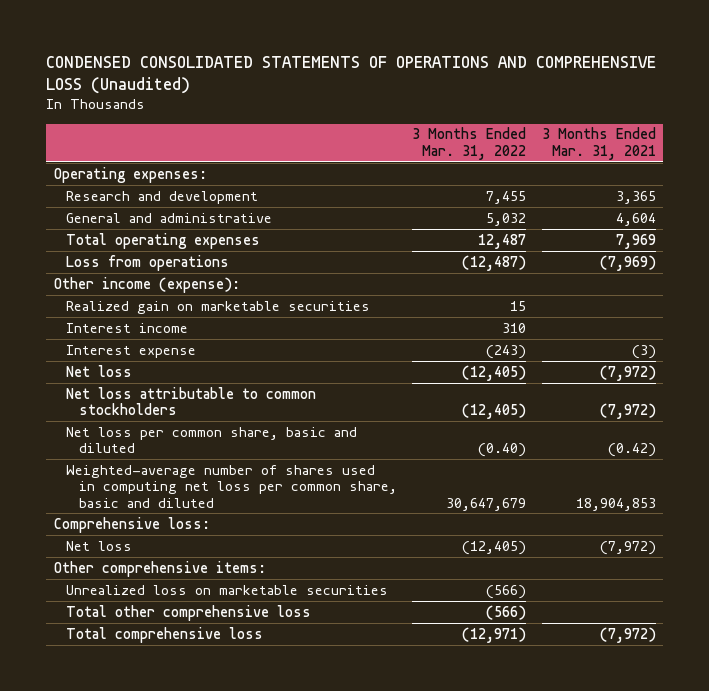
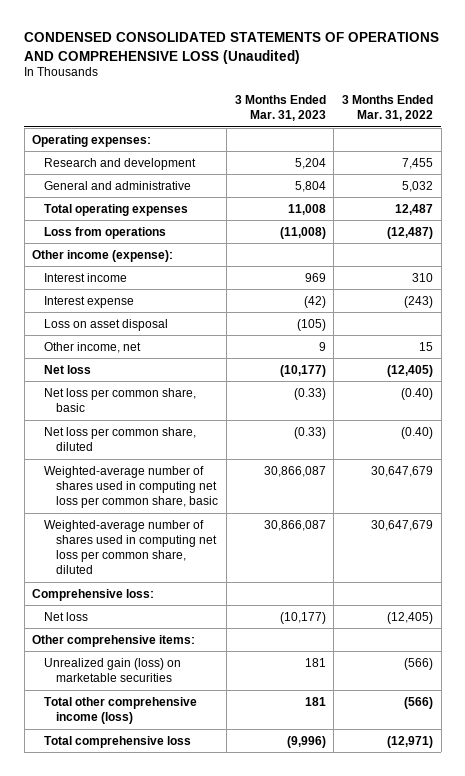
- | 3 Months Ended Mar. 31, 2022 | 3 Months Ended Mar. 31, 2021
+ | 3 Months Ended Mar. 31, 2023 | 3 Months Ended Mar. 31, 2022
- Realized gain on marketable securities | 15 |
+ Loss on asset disposal | (105) |
+ Other income, net | 9 | 15
- Net loss attributable to common stockholders | (12,405) | (7,972)
- Net loss per common share, basic and diluted | (0.40) | (0.42)
- Weighted-average number of shares used in computing net loss per common share, basic and diluted | 30,647,679 | 18,904,853
+ Net loss per common share, basic | (0.33) | (0.40)
+ Net loss per common share, diluted | (0.33) | (0.40)
+ Weighted-average number of shares used in computing net loss per common share, basic | 30,866,087 | 30,647,679
+ Weighted-average number of shares used in computing net loss per common share, diluted | 30,866,087 | 30,647,679
- Unrealized loss on marketable securities | (566) |
- Total other comprehensive loss | (566) |
+ Unrealized gain (loss) on marketable securities | 181 | (566)
+ Total other comprehensive income (loss) | 181 | (566)

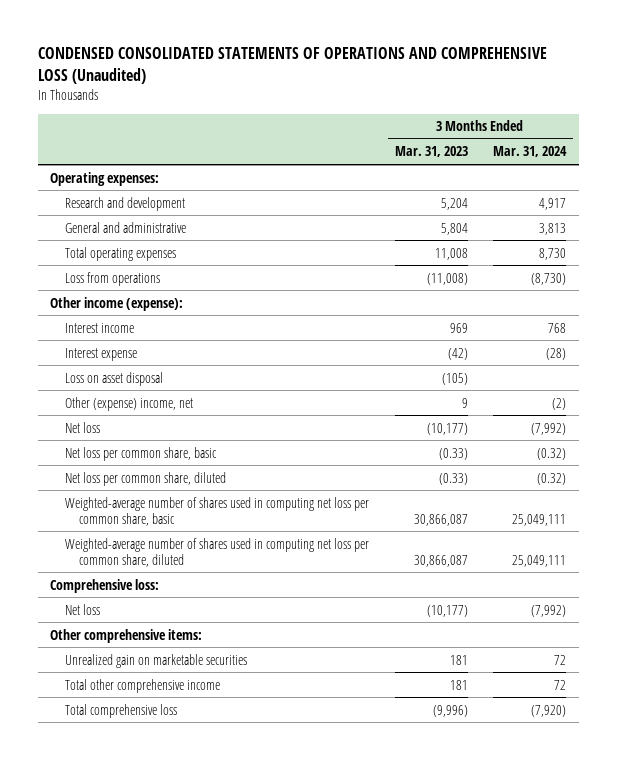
- | 3 Months Ended Mar. 31, 2023 | 3 Months Ended Mar. 31, 2022
+ | 3 Months Ended Mar. 31, 2023 | 3 Months Ended Mar. 31, 2024
- Other income, net | 9 | 15
+ Other (expense) income, net | 9 | (2)
- Unrealized gain (loss) on marketable securities | 181 | (566)
- Total other comprehensive income (loss) | 181 | (566)
+ Unrealized gain on marketable securities | 181 | 72
+ Total other comprehensive income | 181 | 72

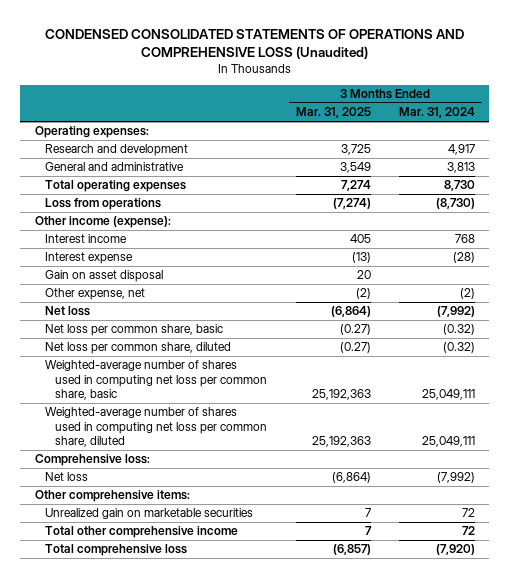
- | 3 Months Ended Mar. 31, 2023 | 3 Months Ended Mar. 31, 2024
+ | 3 Months Ended Mar. 31, 2025 | 3 Months Ended Mar. 31, 2024
- Loss on asset disposal | (105) |
- Other (expense) income, net | 9 | (2)
+ Gain on asset disposal | 20 |
+ Other expense, net | (2) | (2)

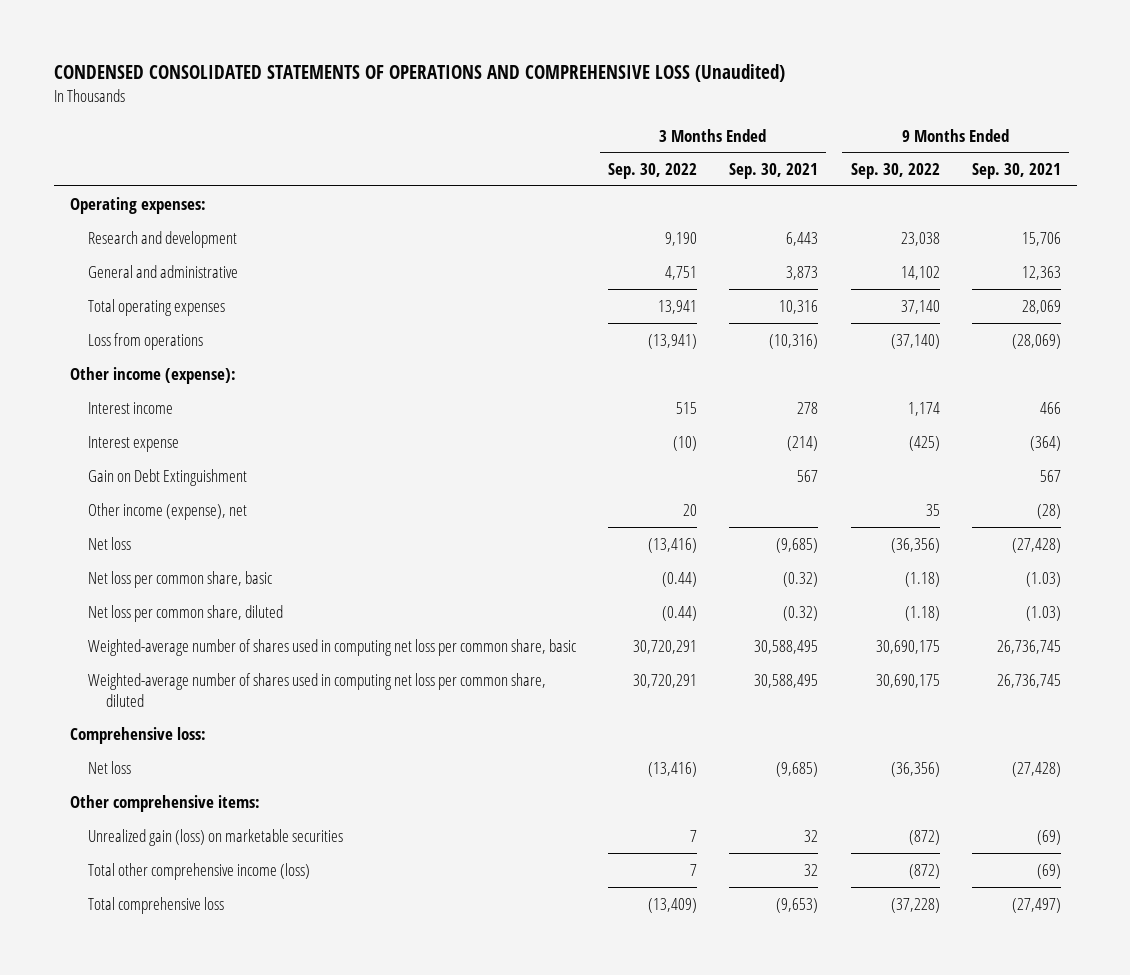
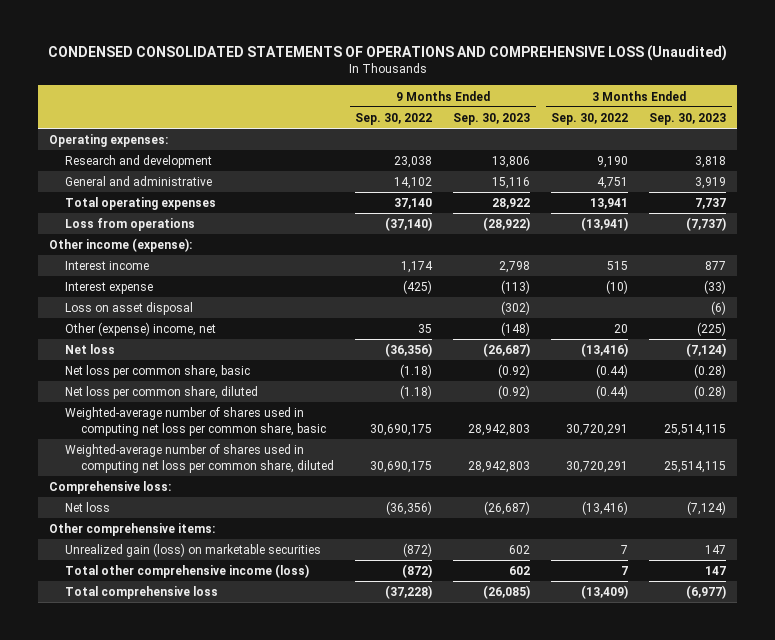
- | 3 Months Ended Sep. 30, 2022 | 3 Months Ended Sep. 30, 2021 | 9 Months Ended Sep. 30, 2022 | 9 Months Ended Sep. 30, 2021
+ | 9 Months Ended Sep. 30, 2022 | 9 Months Ended Sep. 30, 2023 | 3 Months Ended Sep. 30, 2022 | 3 Months Ended Sep. 30, 2023
- Gain on Debt Extinguishment | | 567 | | 567
- Other income (expense), net | 20 | | 35 | (28)
+ Loss on asset disposal | | (302) | | (6)
+ Other (expense) income, net | 35 | (148) | 20 | (225)

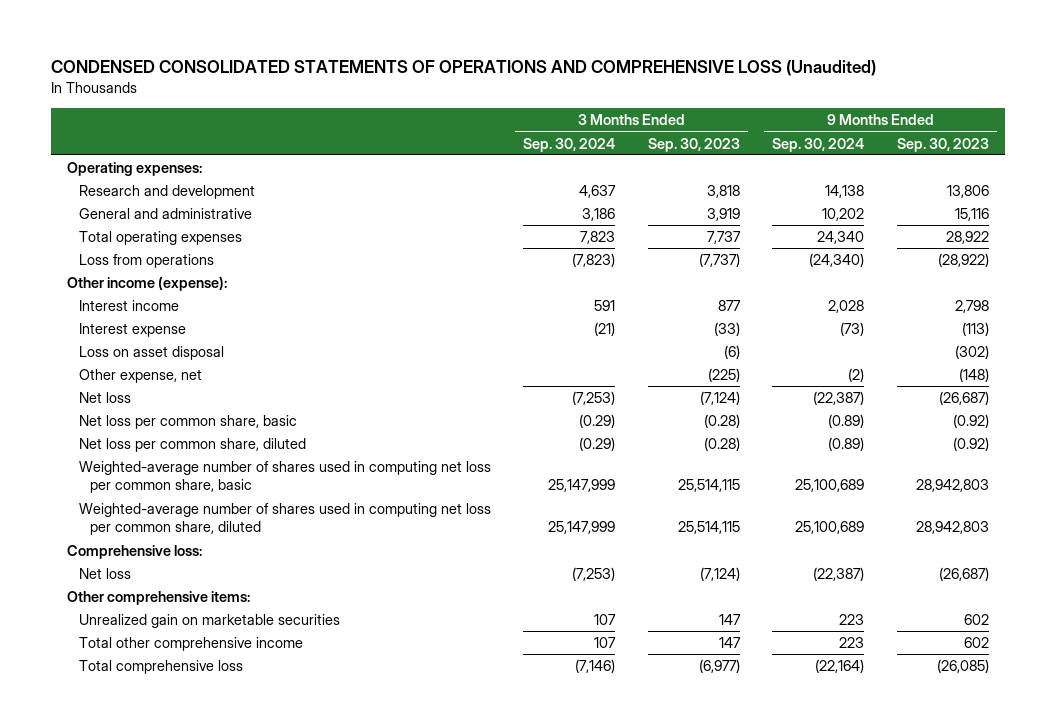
- | 9 Months Ended Sep. 30, 2022 | 9 Months Ended Sep. 30, 2023 | 3 Months Ended Sep. 30, 2022 | 3 Months Ended Sep. 30, 2023
+ | 3 Months Ended Sep. 30, 2024 | 3 Months Ended Sep. 30, 2023 | 9 Months Ended Sep. 30, 2024 | 9 Months Ended Sep. 30, 2023
- Other (expense) income, net | 35 | (148) | 20 | (225)
+ Other expense, net | | (225) | (2) | (148)
- Unrealized gain (loss) on marketable securities | (872) | 602 | 7 | 147
- Total other comprehensive income (loss) | (872) | 602 | 7 | 147
+ Unrealized gain on marketable securities | 107 | 147 | 223 | 602
+ Total other comprehensive income | 107 | 147 | 223 | 602

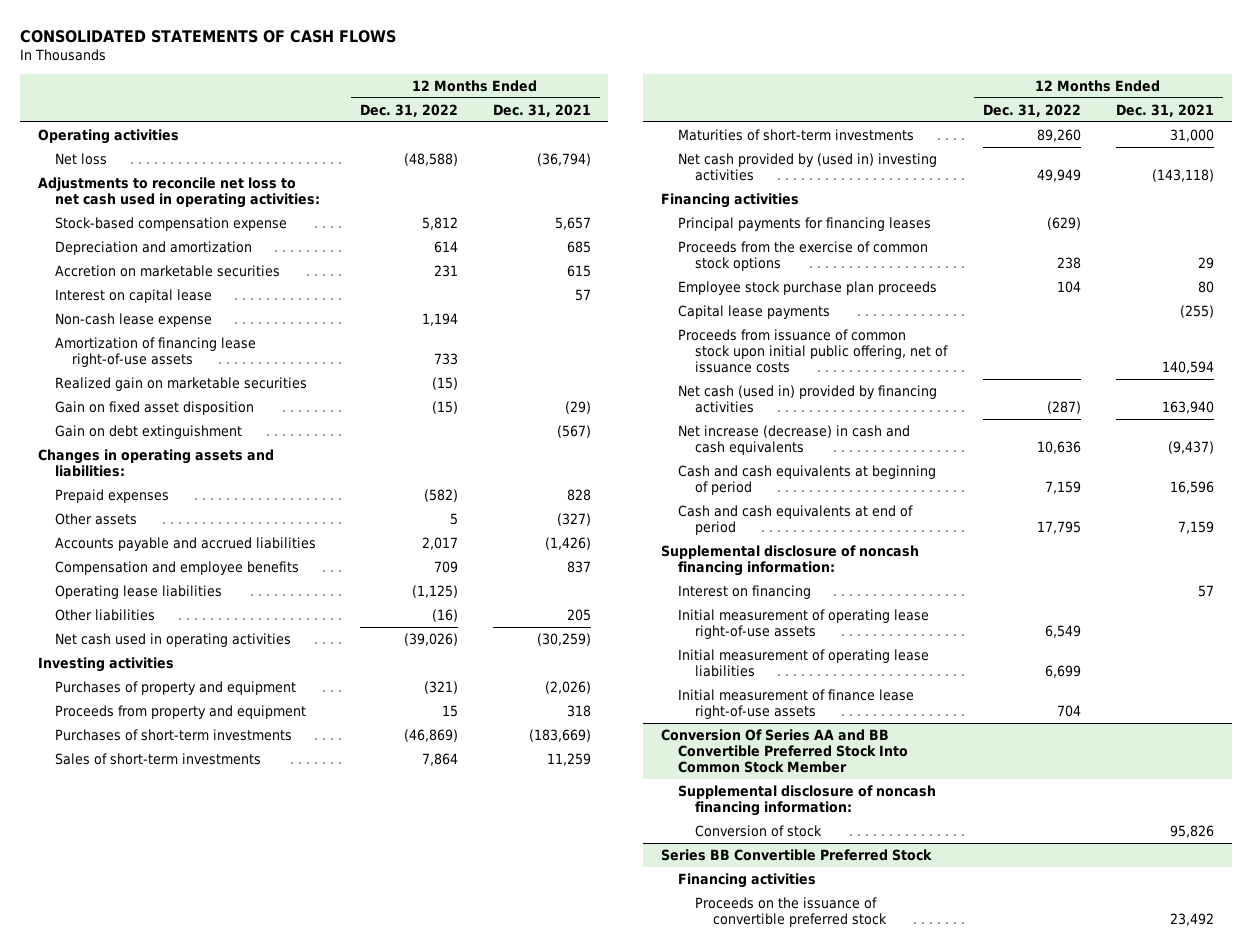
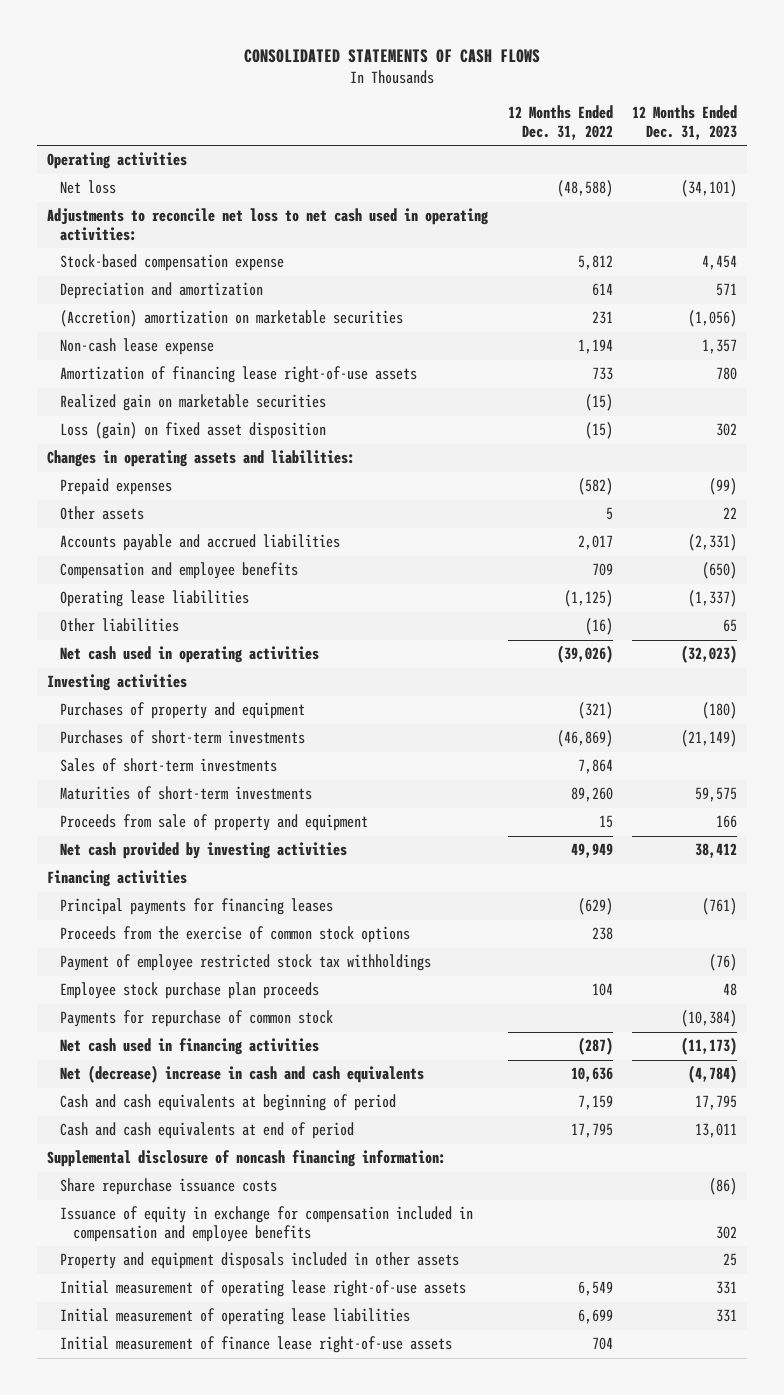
- | 12 Months Ended Dec. 31, 2022 | 12 Months Ended Dec. 31, 2021
+ | 12 Months Ended Dec. 31, 2022 | 12 Months Ended Dec. 31, 2023
- Accretion on marketable securities | 231 | 615
- Interest on capital lease | | 57
+ (Accretion) amortization on marketable securities | 231 | (1,056)
- Gain on fixed asset disposition | (15) | (29)
- Gain on debt extinguishment | | (567)
+ Loss (gain) on fixed asset disposition | (15) | 302
- Proceeds from property and equipment | 15 | 318
- Net cash provided by (used in) investing activities | 49,949 | (143,118)
+ Proceeds from sale of property and equipment | 15 | 166
+ Net cash provided by investing activities | 49,949 | 38,412
+ Payment of employee restricted stock tax withholdings | | (76)
- Capital lease payments | | (255)
- Proceeds from issuance of common stock upon initial public offering, net of issuance costs | | 140,594
- Net cash (used in) provided by financing activities | (287) | 163,940
- Net increase (decrease) in cash and cash equivalents | 10,636 | (9,437)
+ Payments for repurchase of common stock | | (10,384)
+ Net cash used in financing activities | (287) | (11,173)
+ Net (decrease) increase in cash and cash equivalents | 10,636 | (4,784)
- Interest on financing | | 57
+ Share repurchase issuance costs | | (86)
+ Issuance of equity in exchange for compensation included in compensation and employee benefits | | 302
+ Property and equipment disposals included in other assets | | 25
- Conversion Of Series AA and BB Convertible Preferred Stock Into Common Stock Member
- Supplemental disclosure of noncash financing information:
- Conversion of stock | | 95,826
- Series BB Convertible Preferred Stock
- Financing activities
- Proceeds on the issuance of convertible preferred stock | | 23,492

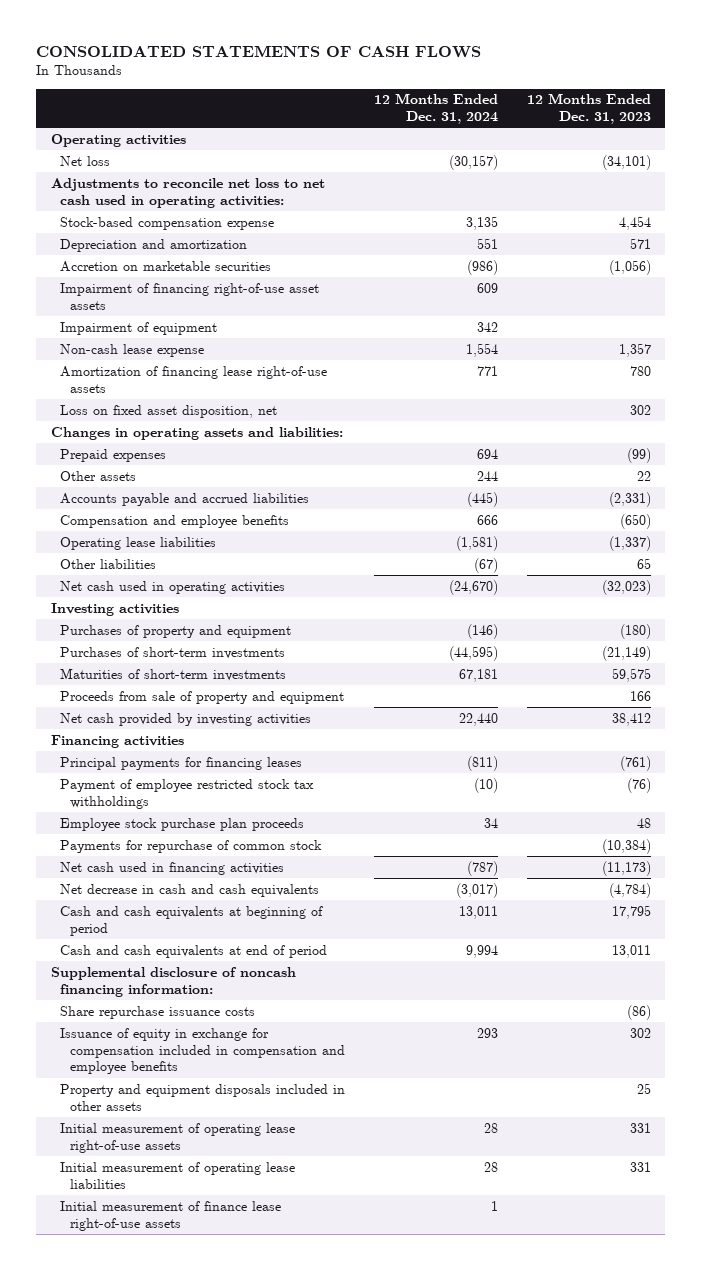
- | 12 Months Ended Dec. 31, 2022 | 12 Months Ended Dec. 31, 2023
+ | 12 Months Ended Dec. 31, 2024 | 12 Months Ended Dec. 31, 2023
- (Accretion) amortization on marketable securities | 231 | (1,056)
+ Accretion on marketable securities | (986) | (1,056)
+ Impairment of financing right-of-use asset assets | 609 |
+ Impairment of equipment | 342 |
- Realized gain on marketable securities | (15) |
- Loss (gain) on fixed asset disposition | (15) | 302
+ Loss on fixed asset disposition, net | | 302
- Sales of short-term investments | 7,864 |
- Proceeds from the exercise of common stock options | 238 |
- Net (decrease) increase in cash and cash equivalents | 10,636 | (4,784)
+ Net decrease in cash and cash equivalents | (3,017) | (4,784)

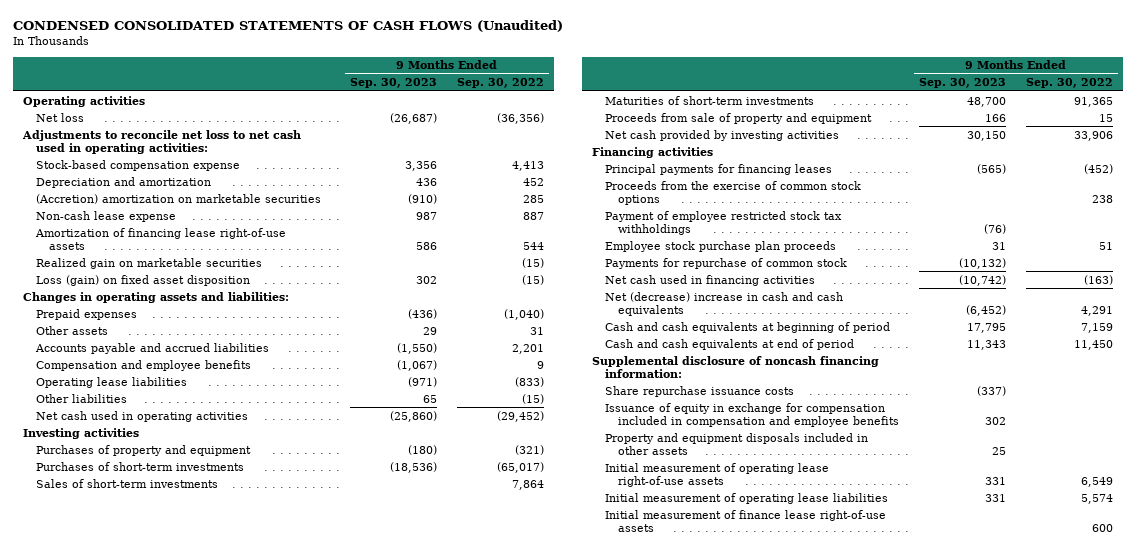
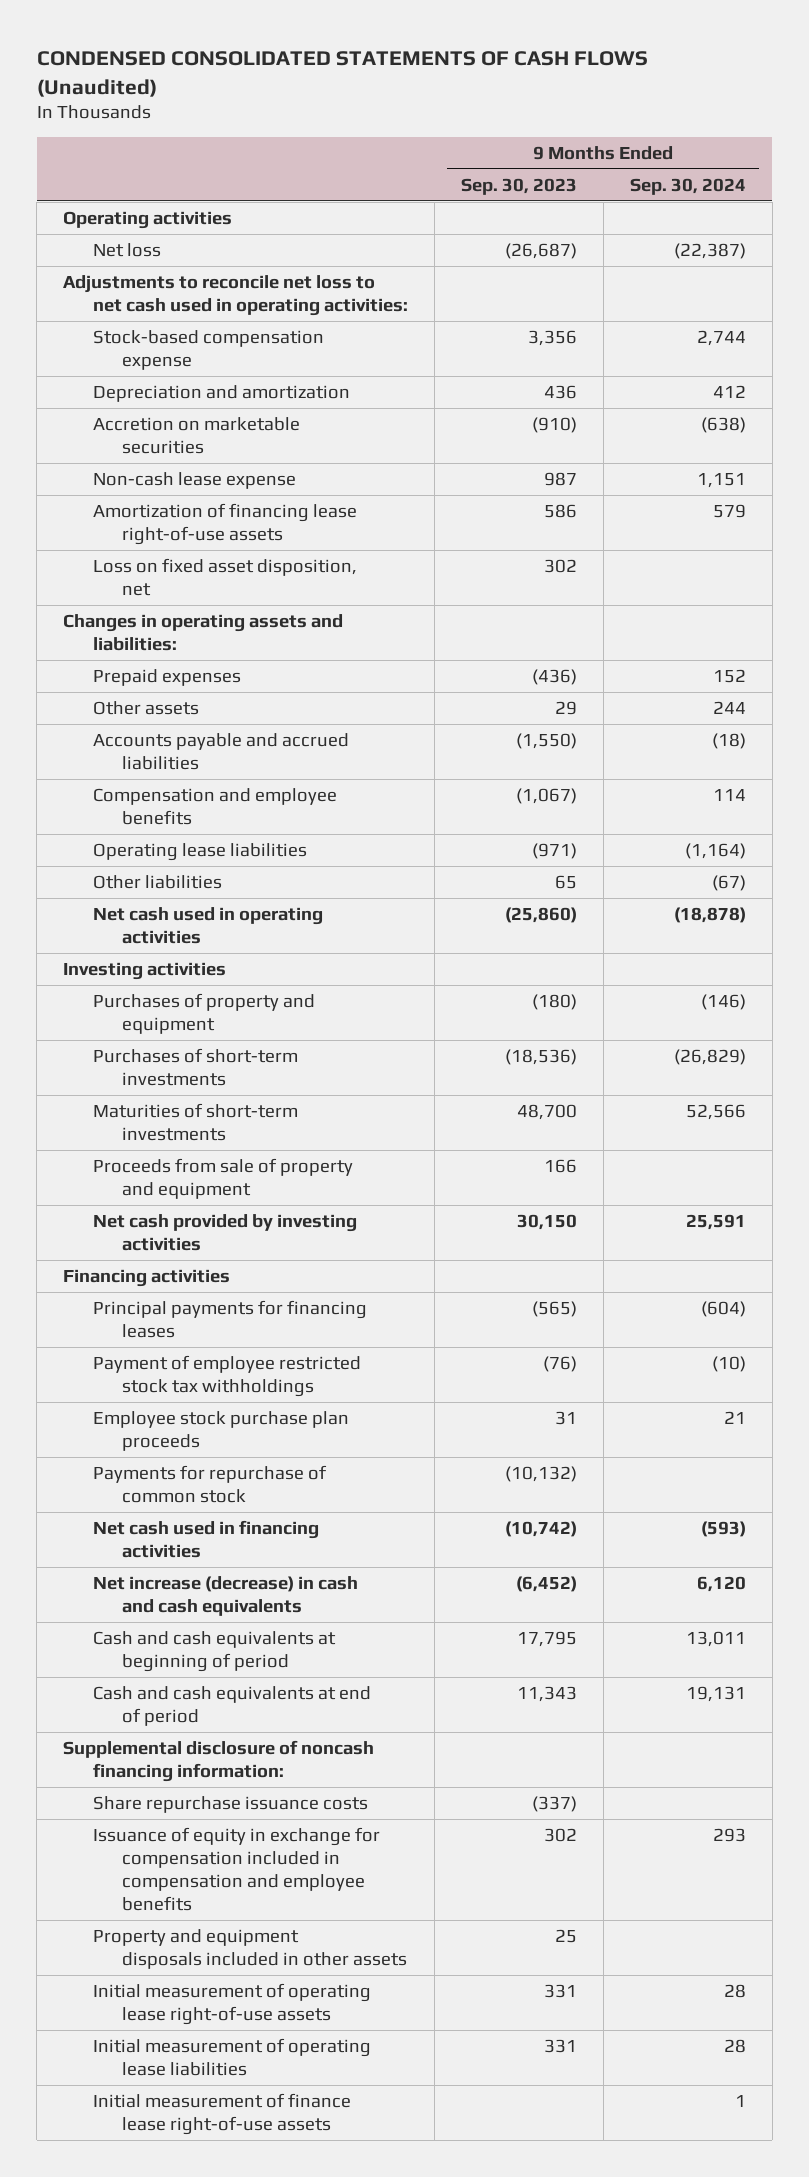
- | 9 Months Ended Sep. 30, 2023 | 9 Months Ended Sep. 30, 2022
+ | 9 Months Ended Sep. 30, 2023 | 9 Months Ended Sep. 30, 2024
- (Accretion) amortization on marketable securities | (910) | 285
+ Accretion on marketable securities | (910) | (638)
- Realized gain on marketable securities | | (15)
- Loss (gain) on fixed asset disposition | 302 | (15)
+ Loss on fixed asset disposition, net | 302 |
- Sales of short-term investments | | 7,864
- Proceeds from the exercise of common stock options | | 238
- Net (decrease) increase in cash and cash equivalents | (6,452) | 4,291
+ Net increase (decrease) in cash and cash equivalents | (6,452) | 6,120

